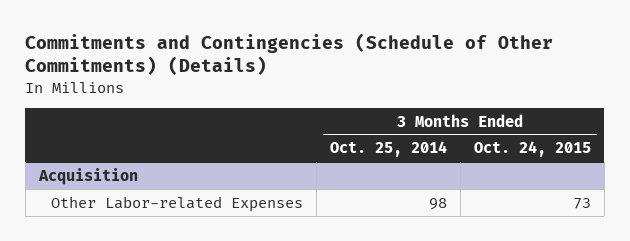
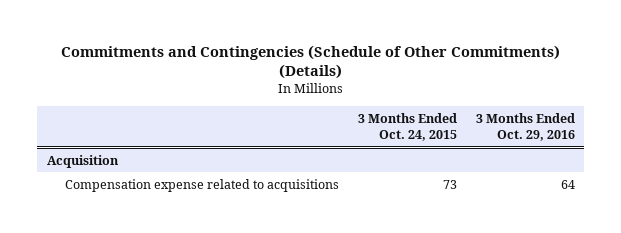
- | 3 Months Ended Oct. 25, 2014 | 3 Months Ended Oct. 24, 2015
+ | 3 Months Ended Oct. 24, 2015 | 3 Months Ended Oct. 29, 2016
@ Acquisition
- Other Labor-related Expenses | 98 | 73
+ Compensation expense related to acquisitions | 73 | 64

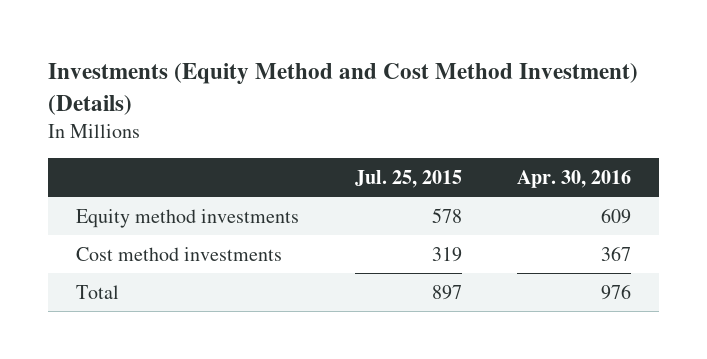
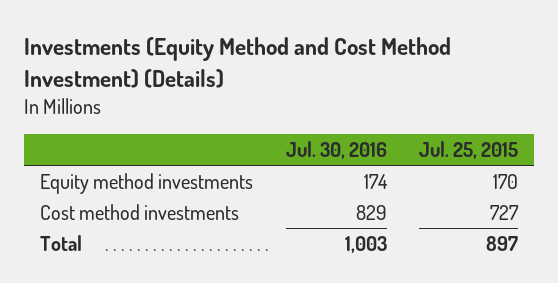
- | Jul. 25, 2015 | Apr. 30, 2016
+ | Jul. 30, 2016 | Jul. 25, 2015
- Equity method investments | 578 | 609
- Cost method investments | 319 | 367
+ Equity method investments | 174 | 170
+ Cost method investments | 829 | 727

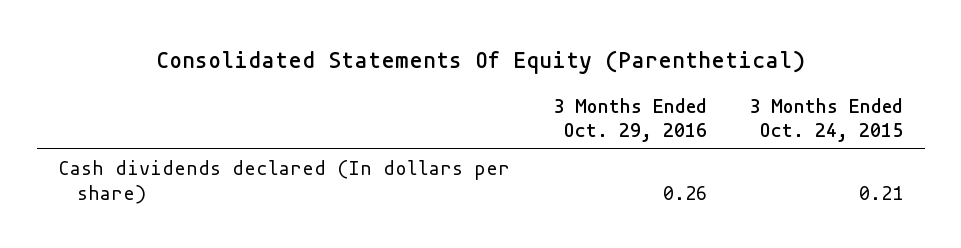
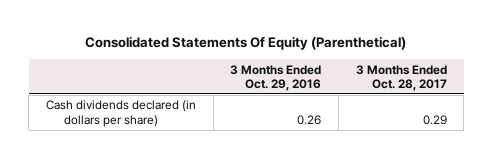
- | 3 Months Ended Oct. 29, 2016 | 3 Months Ended Oct. 24, 2015
+ | 3 Months Ended Oct. 29, 2016 | 3 Months Ended Oct. 28, 2017
- Cash dividends declared (In dollars per share) | 0.26 | 0.21
+ Cash dividends declared (in dollars per share) | 0.26 | 0.29

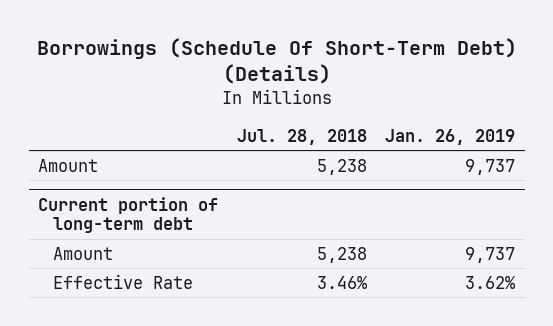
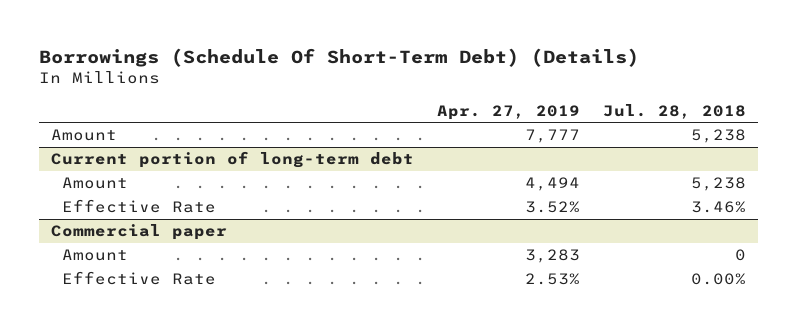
- | Jul. 28, 2018 | Jan. 26, 2019
+ | Apr. 27, 2019 | Jul. 28, 2018
+ Commercial paper
+ Amount | 3,283 | 0
+ Effective Rate | 2.53% | 0.00%

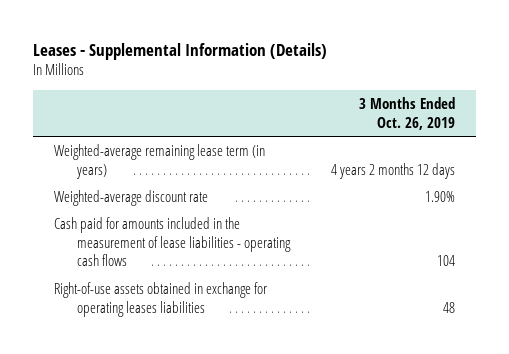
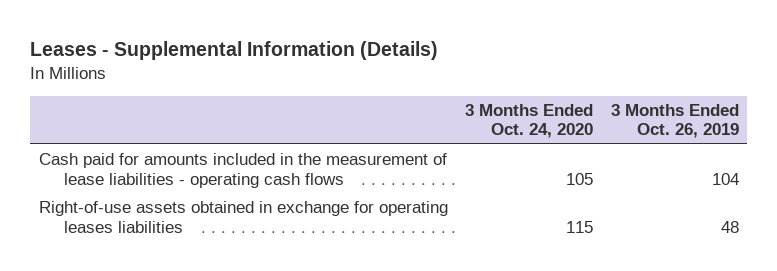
- | 3 Months Ended Oct. 26, 2019
+ | 3 Months Ended Oct. 24, 2020 | 3 Months Ended Oct. 26, 2019
- Weighted-average remaining lease term (in years) | 4 years 2 months 12 days
- Weighted-average discount rate | 1.90%

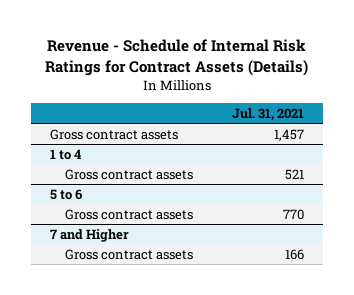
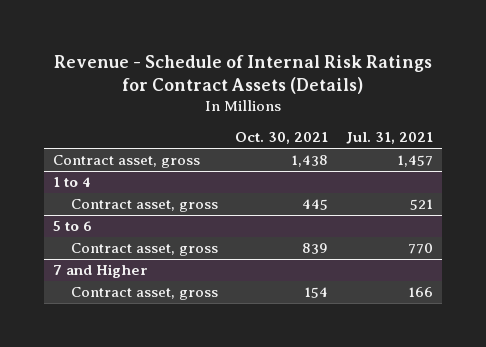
- | Jul. 31, 2021
+ | Oct. 30, 2021 | Jul. 31, 2021
- Gross contract assets | 1,457
+ Contract asset, gross | 1,438 | 1,457
@ 1 to 4
- Gross contract assets | 521
+ Contract asset, gross | 445 | 521
@ 5 to 6
- Gross contract assets | 770
+ Contract asset, gross | 839 | 770
@ 7 and Higher
- Gross contract assets | 166
+ Contract asset, gross | 154 | 166

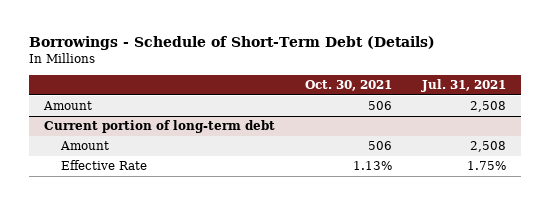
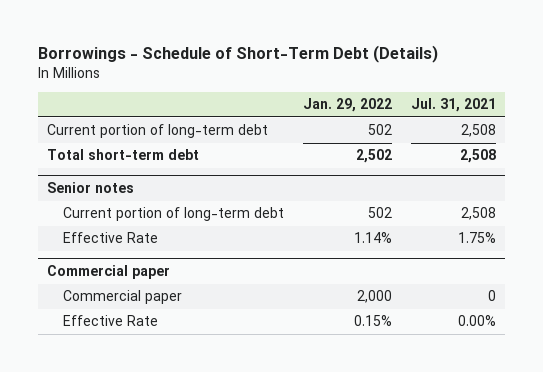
- | Oct. 30, 2021 | Jul. 31, 2021
+ | Jan. 29, 2022 | Jul. 31, 2021
- Amount | 506 | 2,508
- Current portion of long-term debt
- Amount | 506 | 2,508
+ Current portion of long-term debt | 502 | 2,508
+ Total short-term debt | 2,502 | 2,508
+ Senior notes
+ Current portion of long-term debt | 502 | 2,508
+ Commercial paper
+ Commercial paper | 2,000 | 0
+ Effective Rate | 0.15% | 0.00%

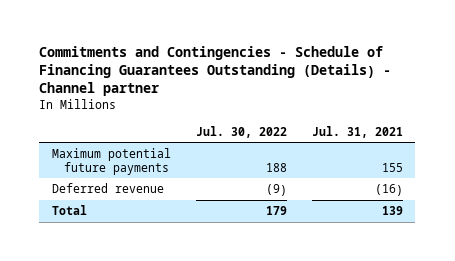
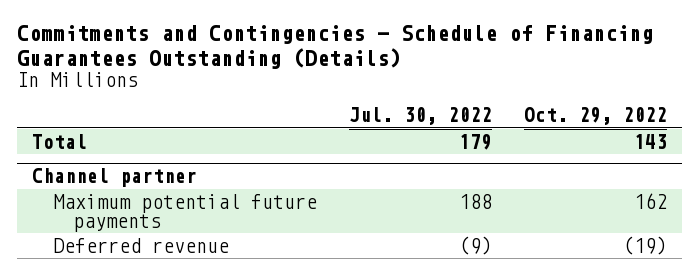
- Commitments and Contingencies - Schedule of Financing Guarantees Outstanding (Details) - Channel partner
+ Commitments and Contingencies - Schedule of Financing Guarantees Outstanding (Details)
- | Jul. 30, 2022 | Jul. 31, 2021
+ | Jul. 30, 2022 | Oct. 29, 2022
moved up: Total | 179 | 143
+ Channel partner

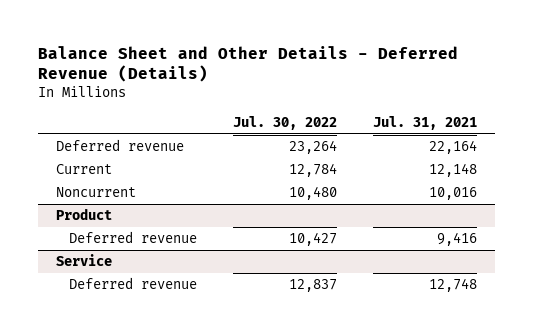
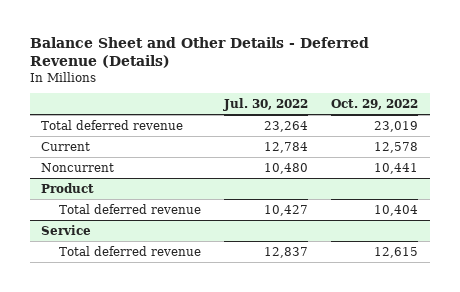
- | Jul. 30, 2022 | Jul. 31, 2021
+ | Jul. 30, 2022 | Oct. 29, 2022
- Deferred revenue | 23,264 | 22,164
+ Total deferred revenue | 23,264 | 23,019
@ Product
- Deferred revenue | 10,427 | 9,416
+ Total deferred revenue | 10,427 | 10,404
@ Service
- Deferred revenue | 12,837 | 12,748
+ Total deferred revenue | 12,837 | 12,615

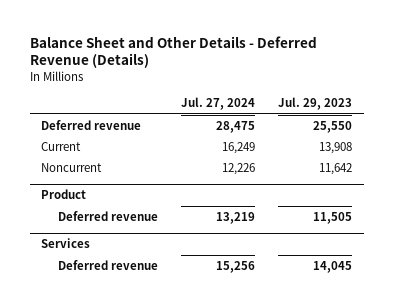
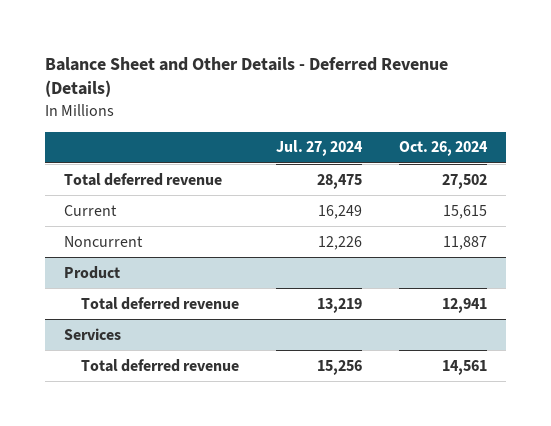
- | Jul. 27, 2024 | Jul. 29, 2023
+ | Jul. 27, 2024 | Oct. 26, 2024
- Deferred revenue | 28,475 | 25,550
+ Total deferred revenue | 28,475 | 27,502
@ Product
- Deferred revenue | 13,219 | 11,505
+ Total deferred revenue | 13,219 | 12,941
@ Services
- Deferred revenue | 15,256 | 14,045
+ Total deferred revenue | 15,256 | 14,561

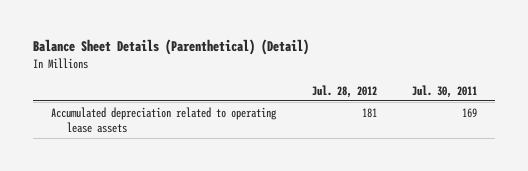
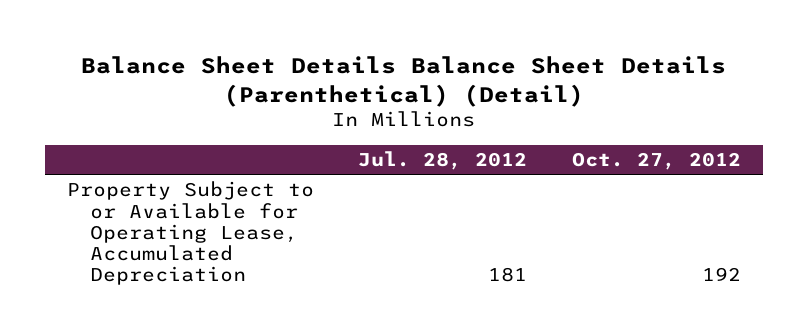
- Balance Sheet Details (Parenthetical) (Detail)
+ Balance Sheet Details Balance Sheet Details (Parenthetical) (Detail)
- | Jul. 28, 2012 | Jul. 30, 2011
+ | Jul. 28, 2012 | Oct. 27, 2012
- Accumulated depreciation related to operating lease assets | 181 | 169
+ Property Subject to or Available for Operating Lease, Accumulated Depreciation | 181 | 192

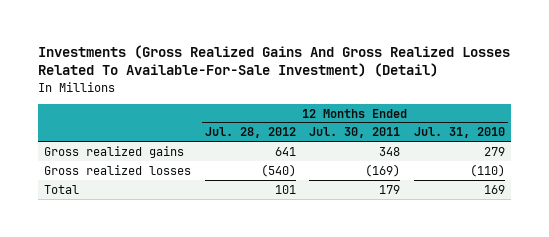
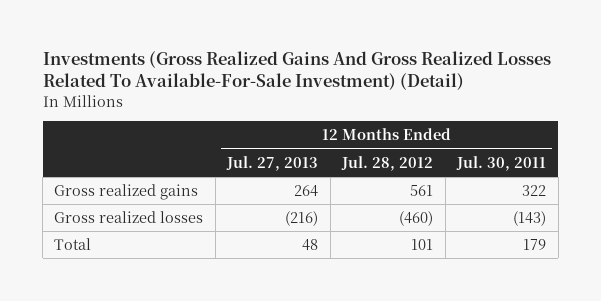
- | 12 Months Ended Jul. 28, 2012 | 12 Months Ended Jul. 30, 2011 | 12 Months Ended Jul. 31, 2010
+ | 12 Months Ended Jul. 27, 2013 | 12 Months Ended Jul. 28, 2012 | 12 Months Ended Jul. 30, 2011
- Gross realized gains | 641 | 348 | 279
- Gross realized losses | (540) | (169) | (110)
+ Gross realized gains | 264 | 561 | 322
+ Gross realized losses | (216) | (460) | (143)

